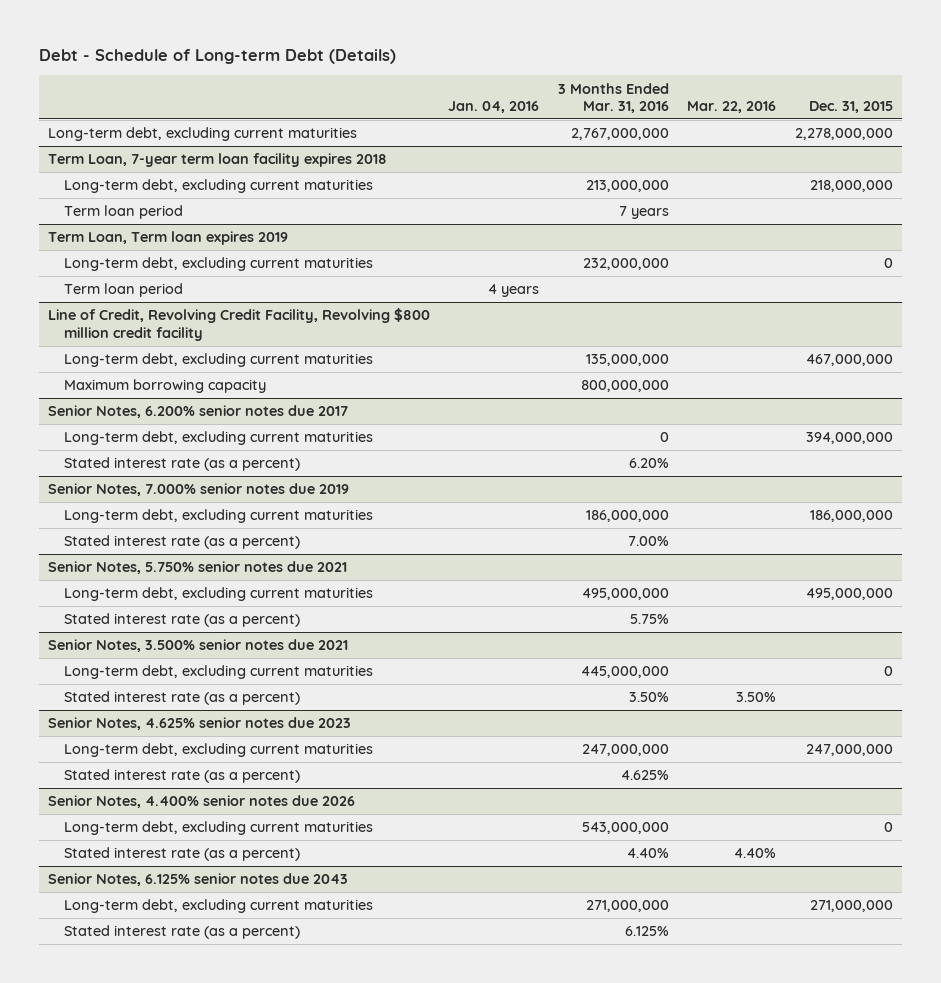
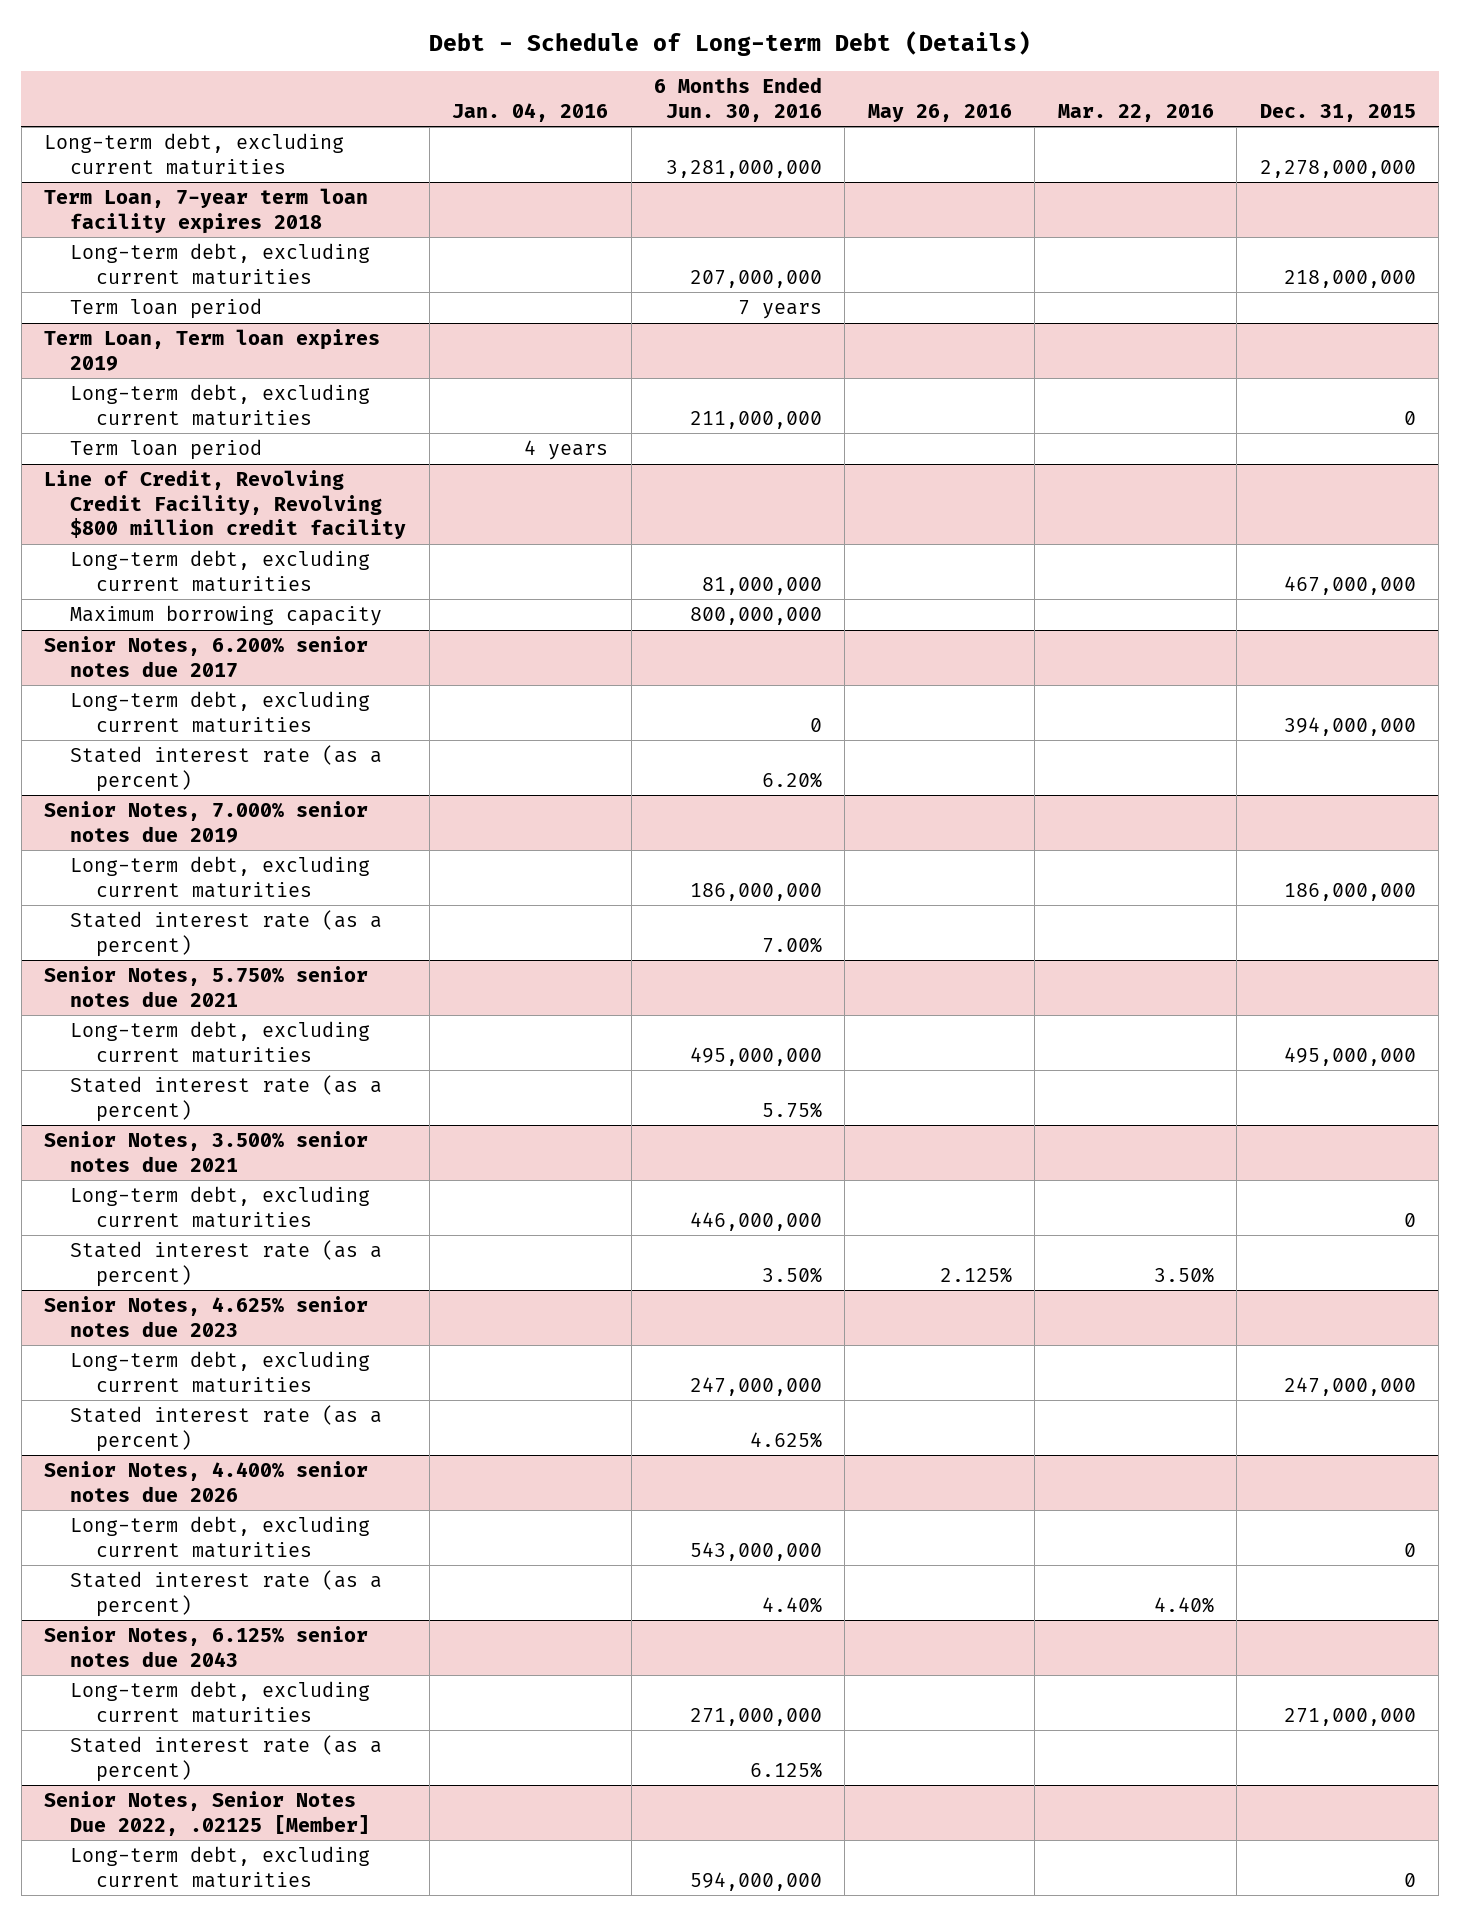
- | Jan. 04, 2016 | 3 Months Ended Mar. 31, 2016 | Mar. 22, 2016 | Dec. 31, 2015
+ | Jan. 04, 2016 | 6 Months Ended Jun. 30, 2016 | May 26, 2016 | Mar. 22, 2016 | Dec. 31, 2015
+ Senior Notes, Senior Notes Due 2022, .02125 [Member]
+ Long-term debt, excluding current maturities | | 594,000,000 | | | 0

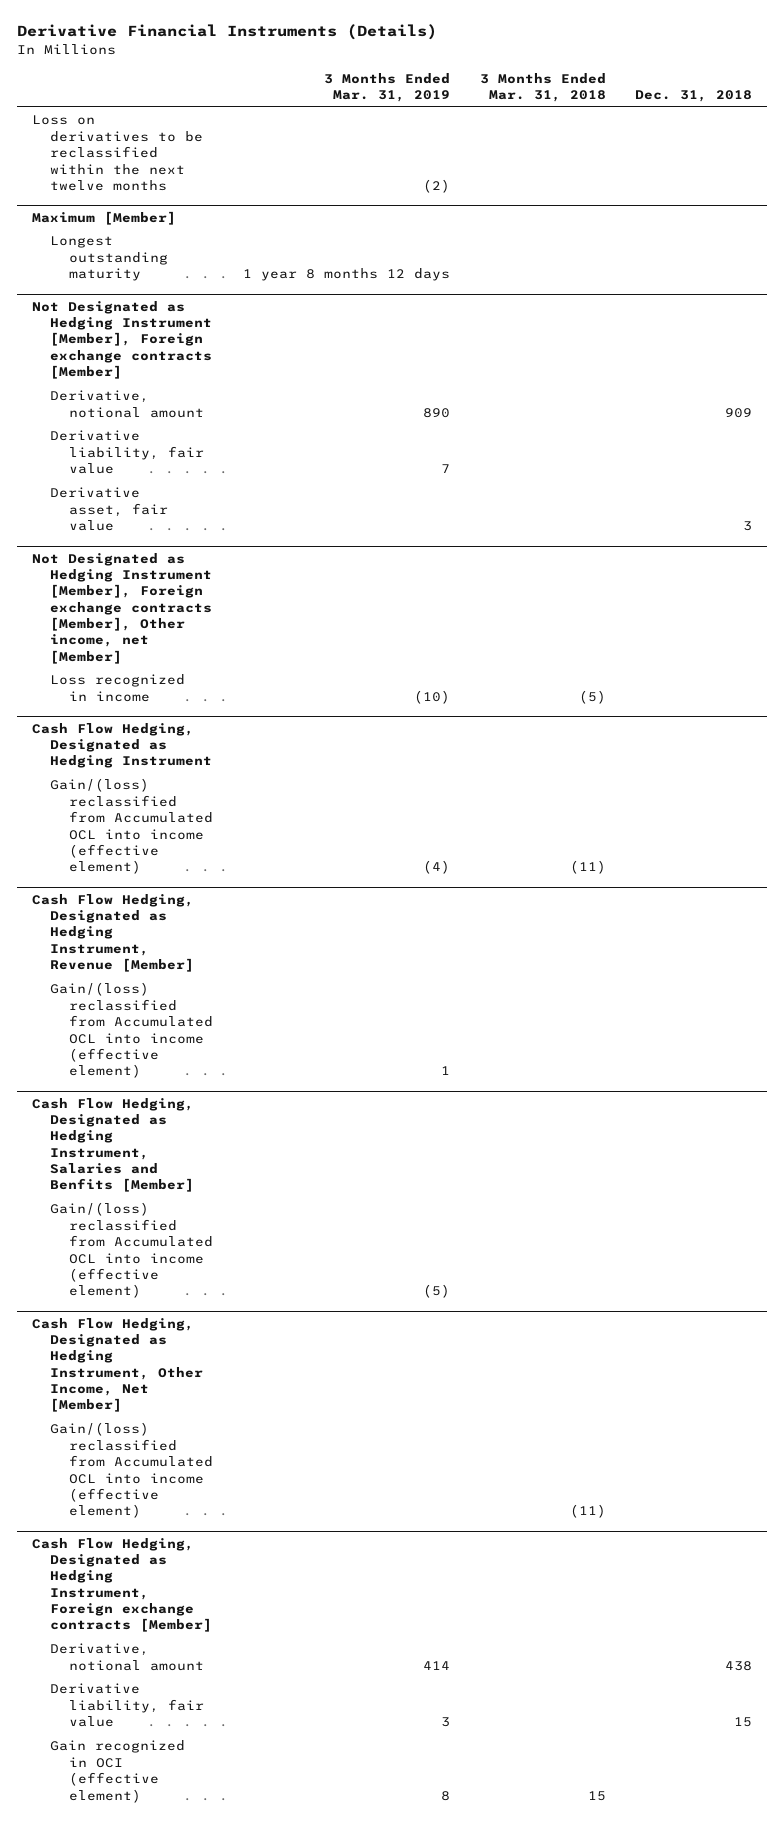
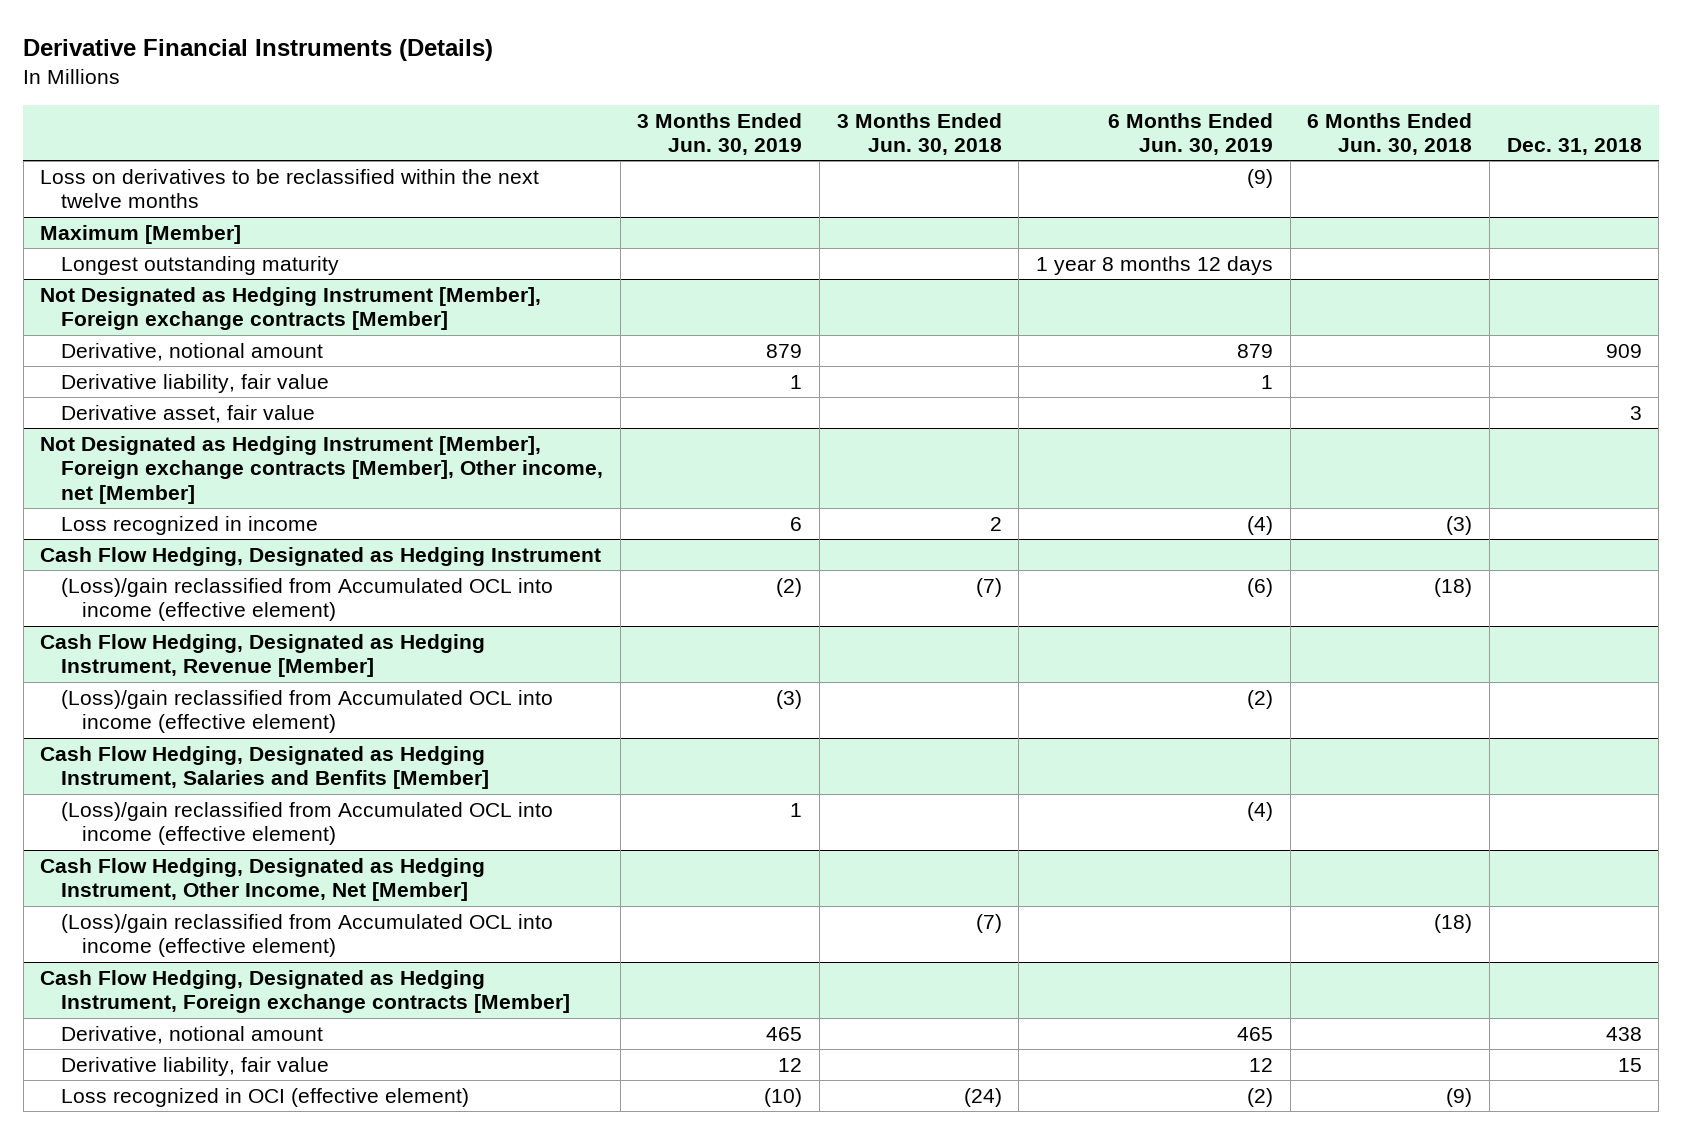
- | 3 Months Ended Mar. 31, 2019 | 3 Months Ended Mar. 31, 2018 | Dec. 31, 2018
+ | 3 Months Ended Jun. 30, 2019 | 3 Months Ended Jun. 30, 2018 | 6 Months Ended Jun. 30, 2019 | 6 Months Ended Jun. 30, 2018 | Dec. 31, 2018
@ Cash Flow Hedging, Designated as Hedging Instrument
- Gain/(loss) reclassified from Accumulated OCL into income (effective element) | (4) | (11) |
+ (Loss)/gain reclassified from Accumulated OCL into income (effective element) | (2) | (7) | (6) | (18) |
@ Cash Flow Hedging, Designated as Hedging Instrument, Revenue [Member]
- Gain/(loss) reclassified from Accumulated OCL into income (effective element) | 1 | |
+ (Loss)/gain reclassified from Accumulated OCL into income (effective element) | (3) | | (2) | |
@ Cash Flow Hedging, Designated as Hedging Instrument, Salaries and Benfits [Member]
- Gain/(loss) reclassified from Accumulated OCL into income (effective element) | (5) | |
+ (Loss)/gain reclassified from Accumulated OCL into income (effective element) | 1 | | (4) | |
@ Cash Flow Hedging, Designated as Hedging Instrument, Other Income, Net [Member]
- Gain/(loss) reclassified from Accumulated OCL into income (effective element) | | (11) |
+ (Loss)/gain reclassified from Accumulated OCL into income (effective element) | | (7) | | (18) |
@ Cash Flow Hedging, Designated as Hedging Instrument, Foreign exchange contracts [Member]
- Gain recognized in OCI (effective element) | 8 | 15 |
+ Loss recognized in OCI (effective element) | (10) | (24) | (2) | (9) |

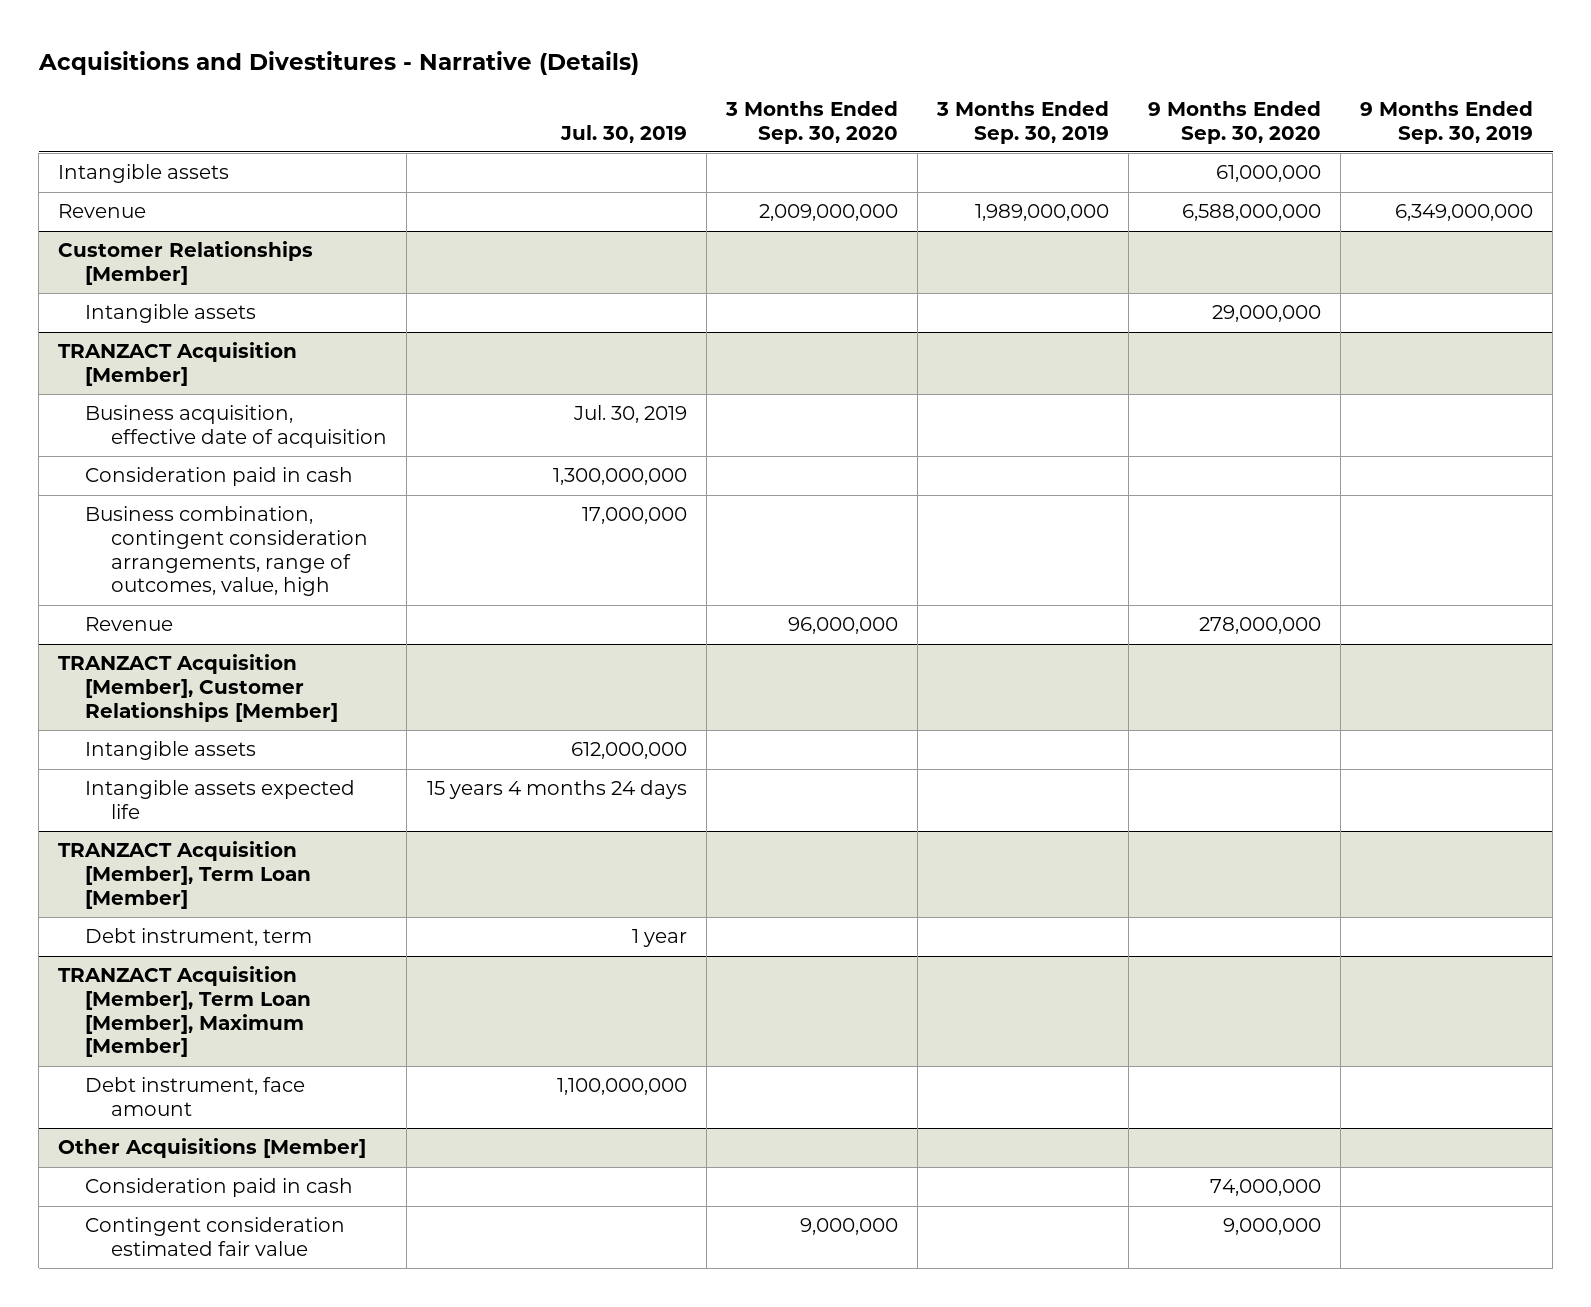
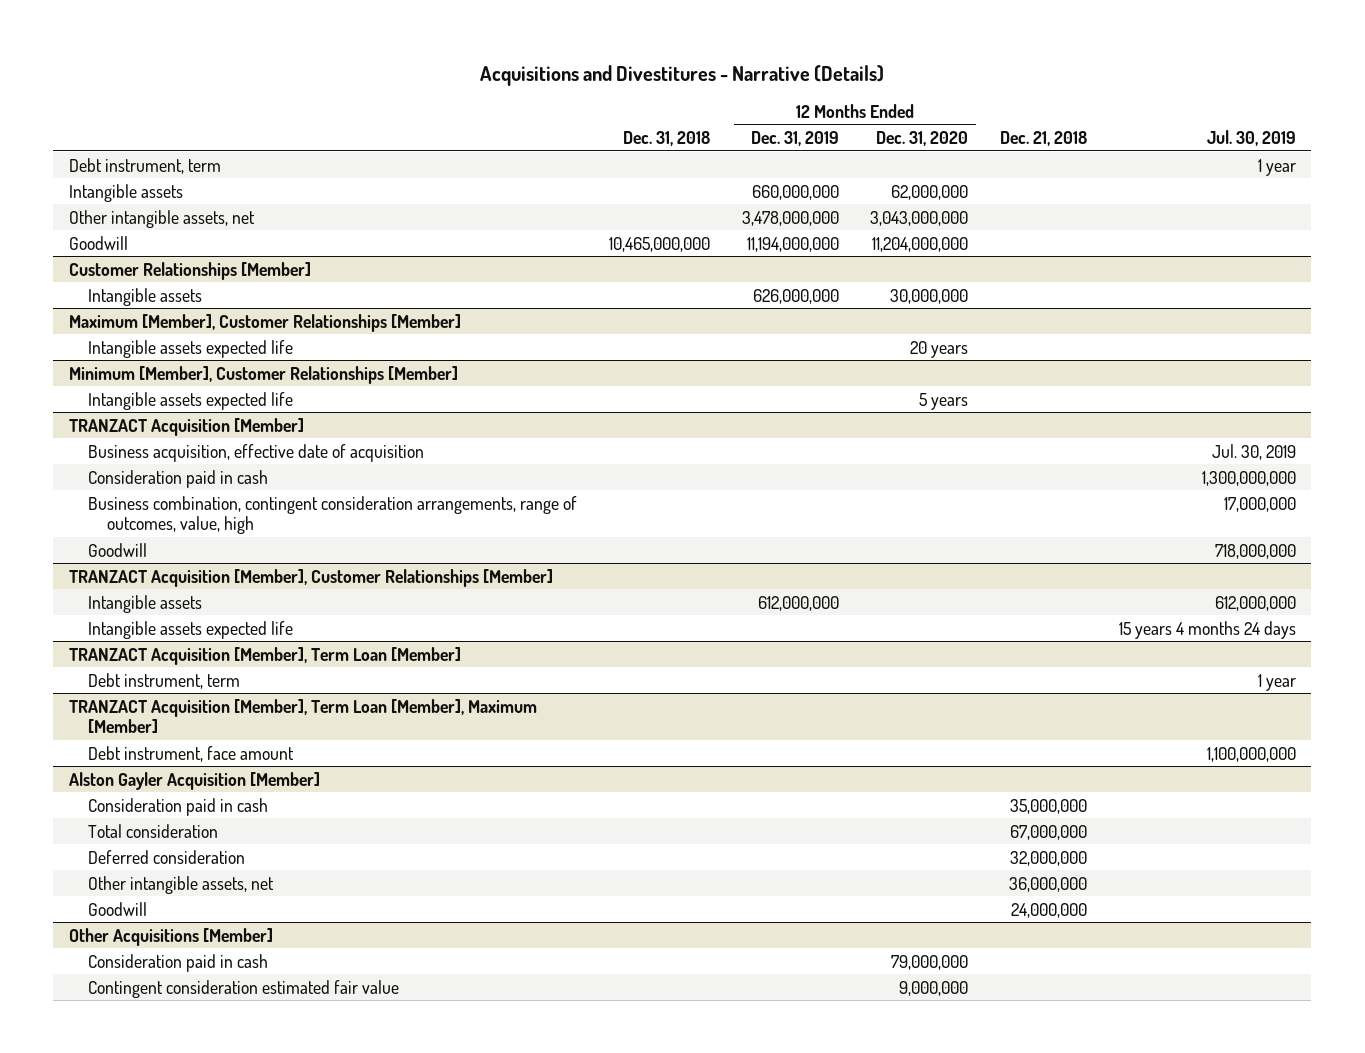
- | Jul. 30, 2019 | 3 Months Ended Sep. 30, 2020 | 3 Months Ended Sep. 30, 2019 | 9 Months Ended Sep. 30, 2020 | 9 Months Ended Sep. 30, 2019
+ | Dec. 31, 2018 | 12 Months Ended Dec. 31, 2019 | 12 Months Ended Dec. 31, 2020 | Dec. 21, 2018 | Jul. 30, 2019
+ Debt instrument, term | | | | | 1 year
- Revenue | | 2,009,000,000 | 1,989,000,000 | 6,588,000,000 | 6,349,000,000
+ Other intangible assets, net | | 3,478,000,000 | 3,043,000,000 | |
+ Goodwill | 10,465,000,000 | 11,194,000,000 | 11,204,000,000 | |
+ Maximum [Member], Customer Relationships [Member]
+ Intangible assets expected life | | | 20 years | |
+ Minimum [Member], Customer Relationships [Member]
+ Intangible assets expected life | | | 5 years | |
@ TRANZACT Acquisition [Member]
- Revenue | | 96,000,000 | | 278,000,000 |
+ Goodwill | | | | | 718,000,000
+ Alston Gayler Acquisition [Member]
+ Consideration paid in cash | | | | 35,000,000 |
+ Total consideration | | | | 67,000,000 |
+ Deferred consideration | | | | 32,000,000 |
+ Other intangible assets, net | | | | 36,000,000 |
+ Goodwill | | | | 24,000,000 |

